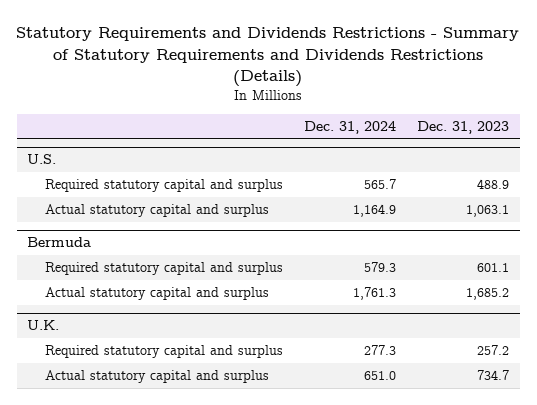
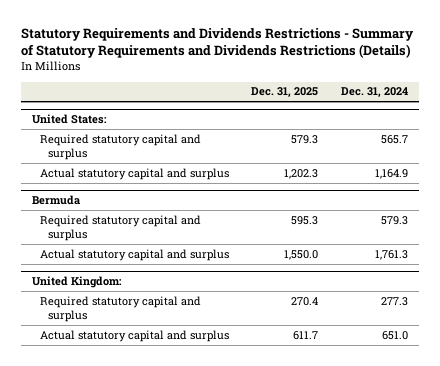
- | Dec. 31, 2024 | Dec. 31, 2023
+ | Dec. 31, 2025 | Dec. 31, 2024
- U.S.
+ United States:
- U.K.
+ United Kingdom:

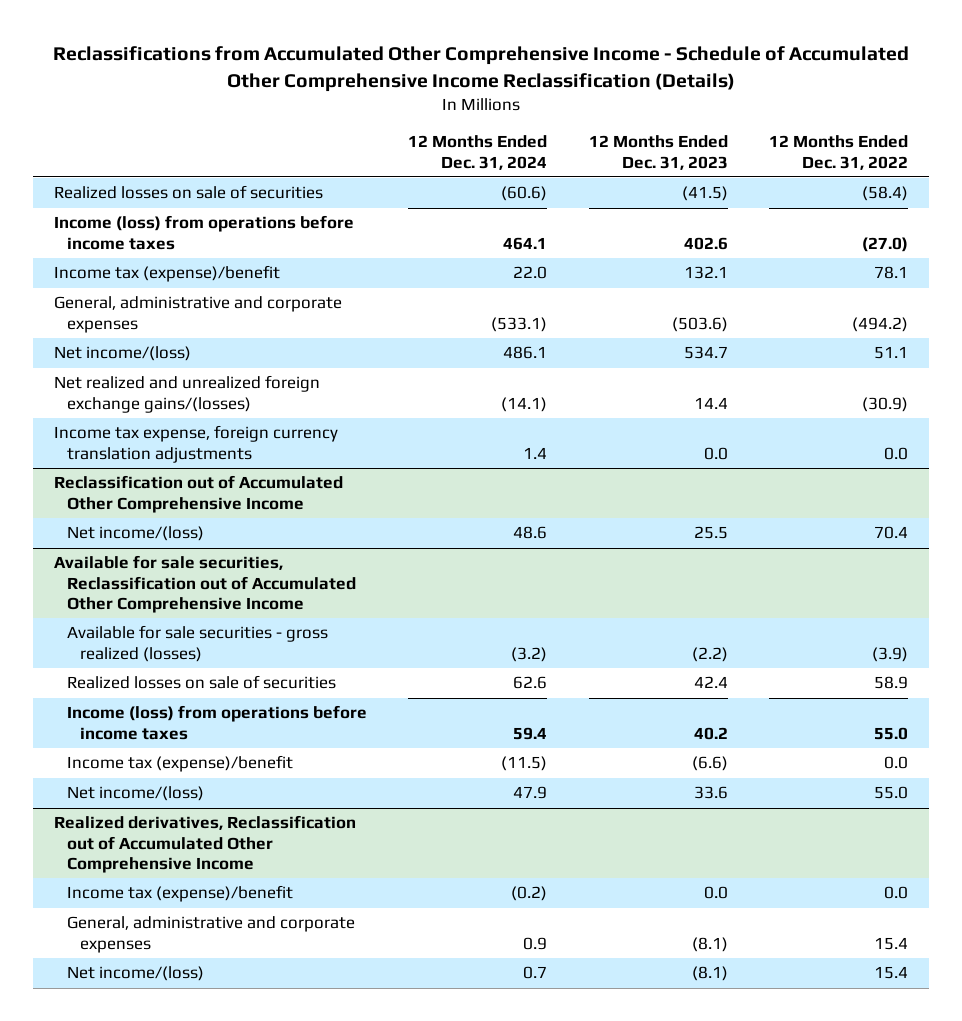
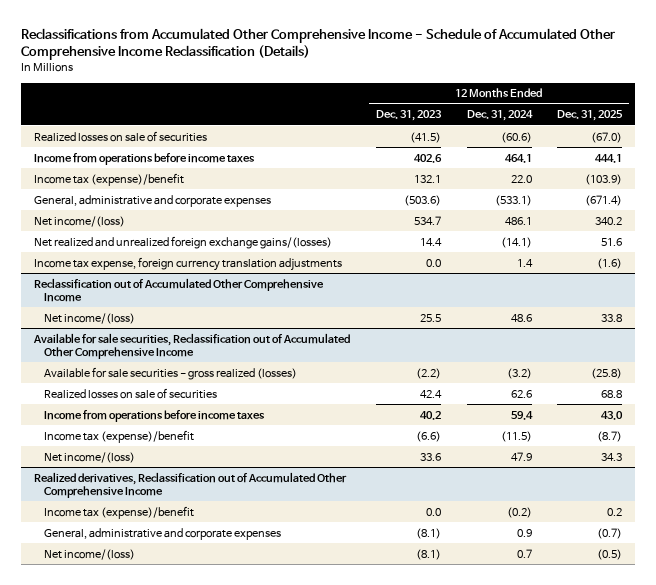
- | 12 Months Ended Dec. 31, 2024 | 12 Months Ended Dec. 31, 2023 | 12 Months Ended Dec. 31, 2022
+ | 12 Months Ended Dec. 31, 2023 | 12 Months Ended Dec. 31, 2024 | 12 Months Ended Dec. 31, 2025
- Income (loss) from operations before income taxes | 464.1 | 402.6 | (27.0)
+ Income from operations before income taxes | 402.6 | 464.1 | 444.1
@ Available for sale securities, Reclassification out of Accumulated Other Comprehensive Income
- Income (loss) from operations before income taxes | 59.4 | 40.2 | 55.0
+ Income from operations before income taxes | 40.2 | 59.4 | 43.0

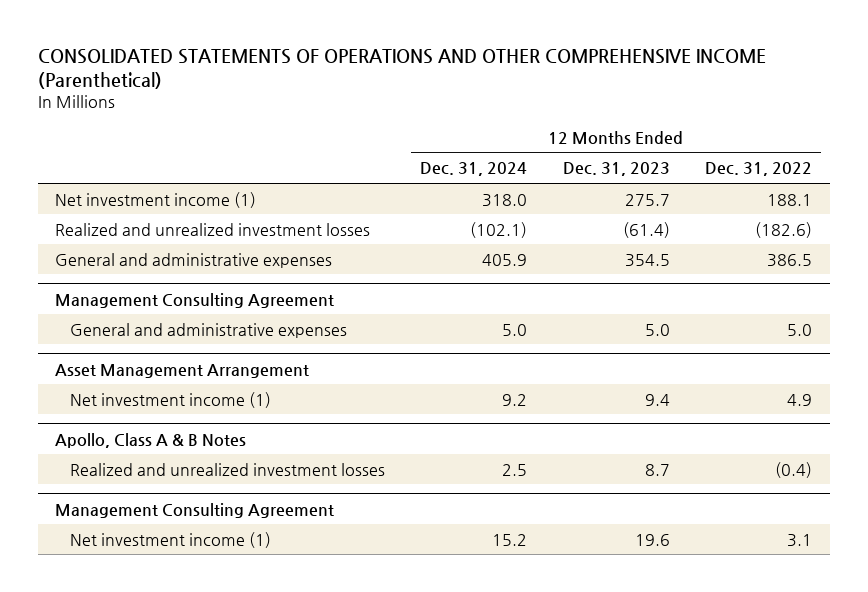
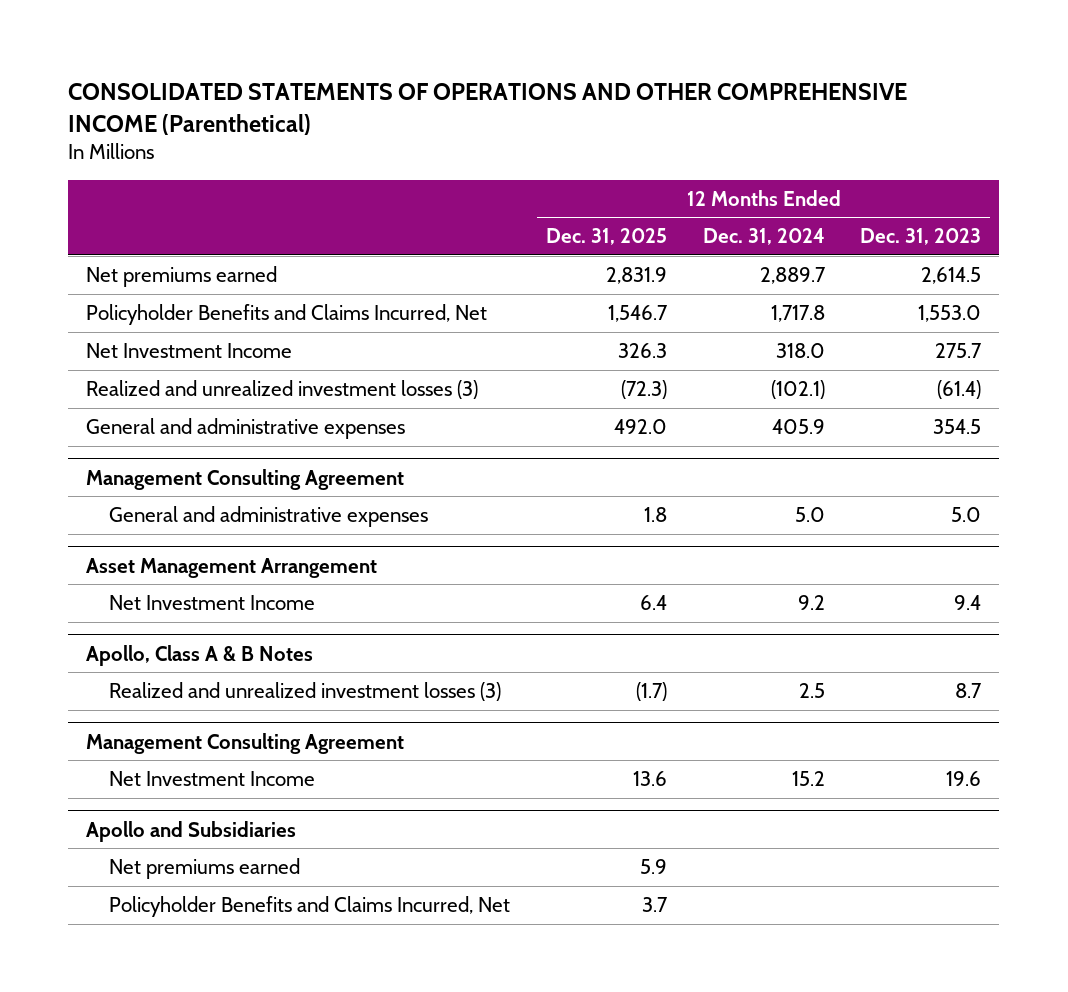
- | 12 Months Ended Dec. 31, 2024 | 12 Months Ended Dec. 31, 2023 | 12 Months Ended Dec. 31, 2022
+ | 12 Months Ended Dec. 31, 2025 | 12 Months Ended Dec. 31, 2024 | 12 Months Ended Dec. 31, 2023
- Net investment income (1) | 318.0 | 275.7 | 188.1
- Realized and unrealized investment losses | (102.1) | (61.4) | (182.6)
+ Net premiums earned | 2,831.9 | 2,889.7 | 2,614.5
+ Policyholder Benefits and Claims Incurred, Net | 1,546.7 | 1,717.8 | 1,553.0
+ Net Investment Income | 326.3 | 318.0 | 275.7
+ Realized and unrealized investment losses (3) | (72.3) | (102.1) | (61.4)
@ Asset Management Arrangement
- Net investment income (1) | 9.2 | 9.4 | 4.9
+ Net Investment Income | 6.4 | 9.2 | 9.4
@ Apollo, Class A & B Notes
- Realized and unrealized investment losses | 2.5 | 8.7 | (0.4)
+ Realized and unrealized investment losses (3) | (1.7) | 2.5 | 8.7
@ Management Consulting Agreement
- Net investment income (1) | 15.2 | 19.6 | 3.1
+ Net Investment Income | 13.6 | 15.2 | 19.6
+ Apollo and Subsidiaries
+ Net premiums earned | 5.9 | |
+ Policyholder Benefits and Claims Incurred, Net | 3.7 | |

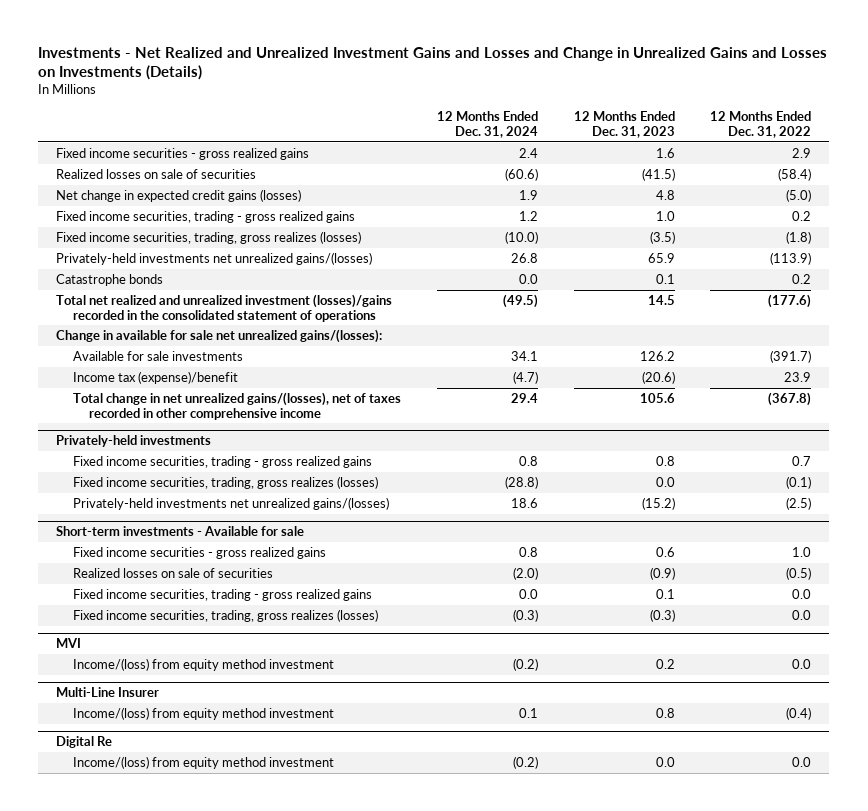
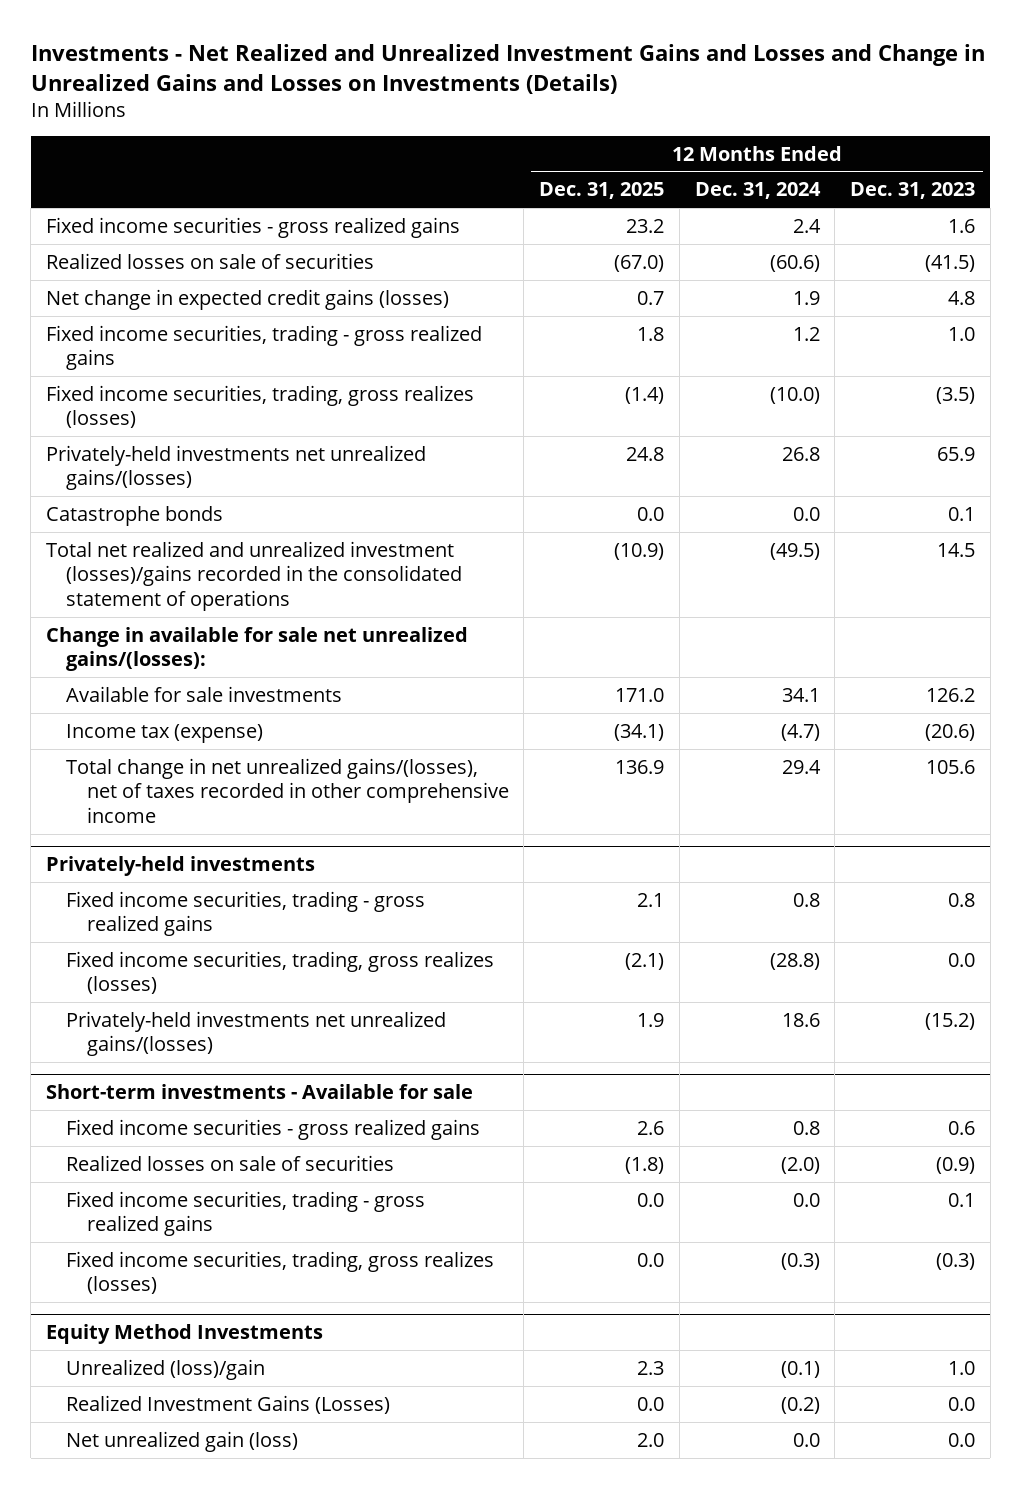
- | 12 Months Ended Dec. 31, 2024 | 12 Months Ended Dec. 31, 2023 | 12 Months Ended Dec. 31, 2022
+ | 12 Months Ended Dec. 31, 2025 | 12 Months Ended Dec. 31, 2024 | 12 Months Ended Dec. 31, 2023
- Income tax (expense)/benefit | (4.7) | (20.6) | 23.9
+ Income tax (expense) | (34.1) | (4.7) | (20.6)
- MVI
- Income/(loss) from equity method investment | (0.2) | 0.2 | 0.0
- Multi-Line Insurer
- Income/(loss) from equity method investment | 0.1 | 0.8 | (0.4)
- Digital Re
- Income/(loss) from equity method investment | (0.2) | 0.0 | 0.0
+ Equity Method Investments
+ Unrealized (loss)/gain | 2.3 | (0.1) | 1.0
+ Realized Investment Gains (Losses) | 0.0 | (0.2) | 0.0
+ Net unrealized gain (loss) | 2.0 | 0.0 | 0.0

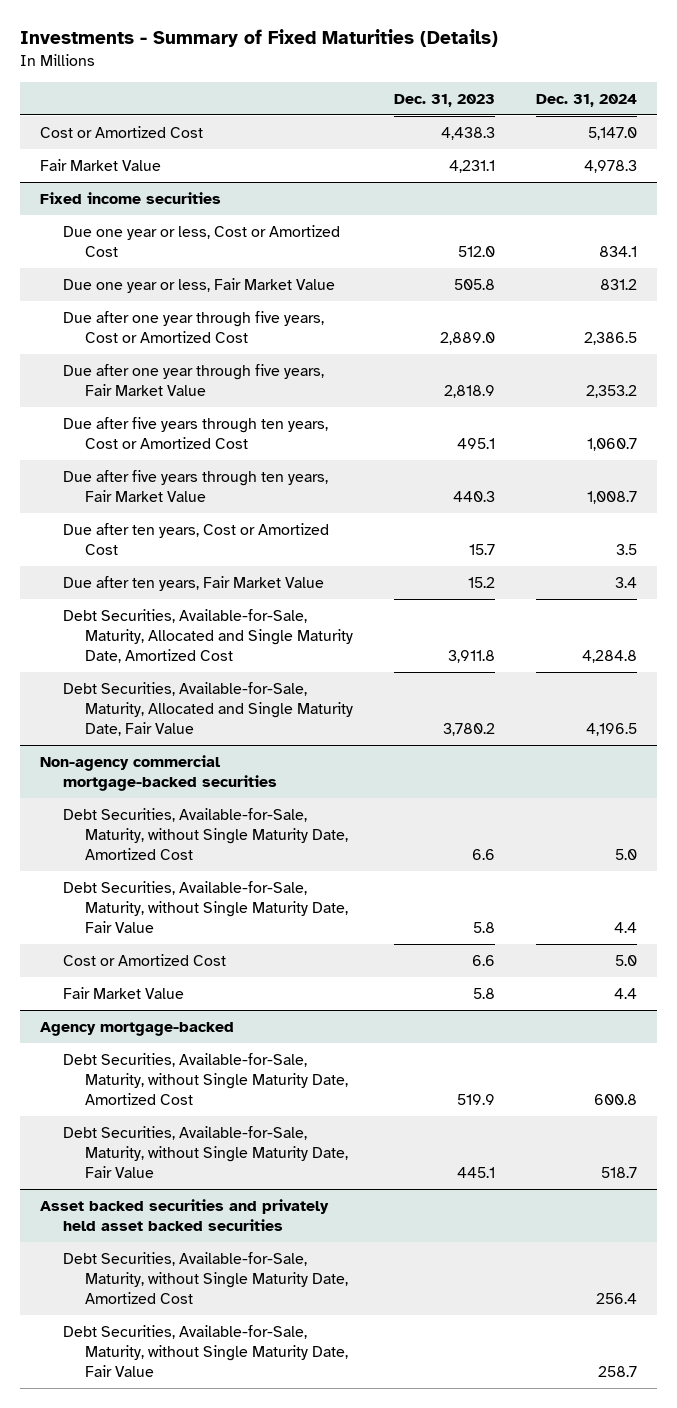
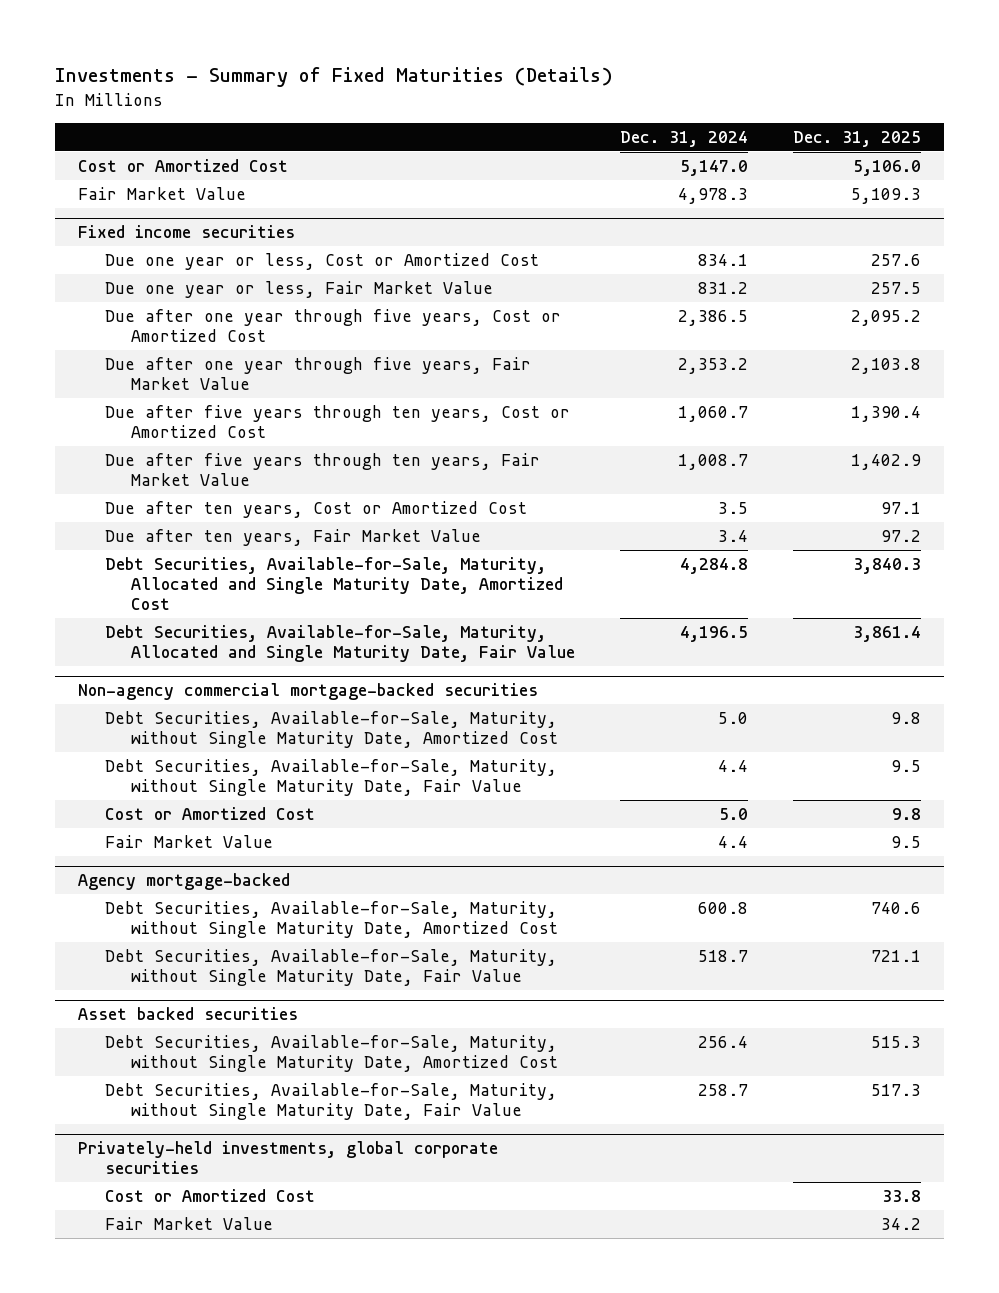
- | Dec. 31, 2023 | Dec. 31, 2024
+ | Dec. 31, 2024 | Dec. 31, 2025
- Asset backed securities and privately held asset backed securities
+ Asset backed securities
+ Privately-held investments, global corporate securities
+ Cost or Amortized Cost | | 33.8
+ Fair Market Value | | 34.2

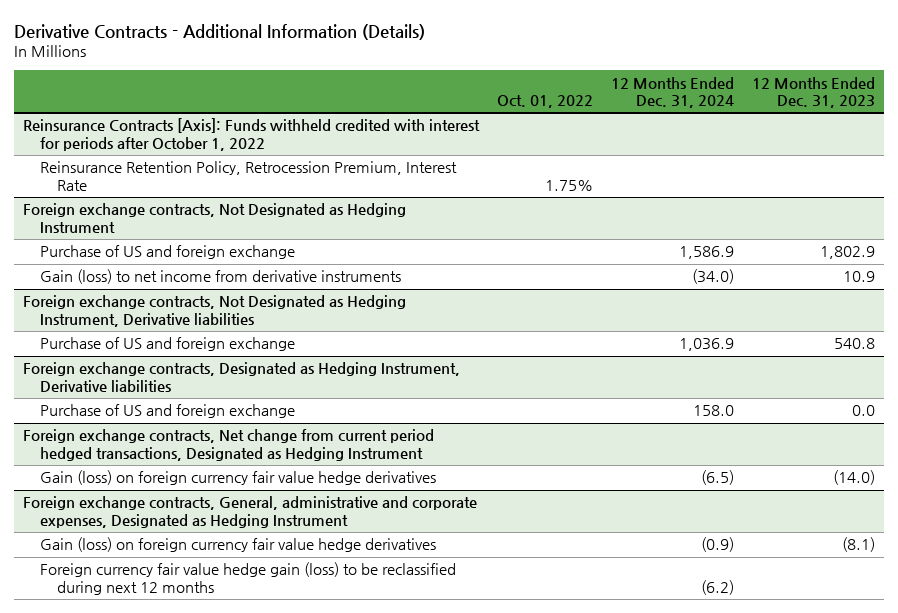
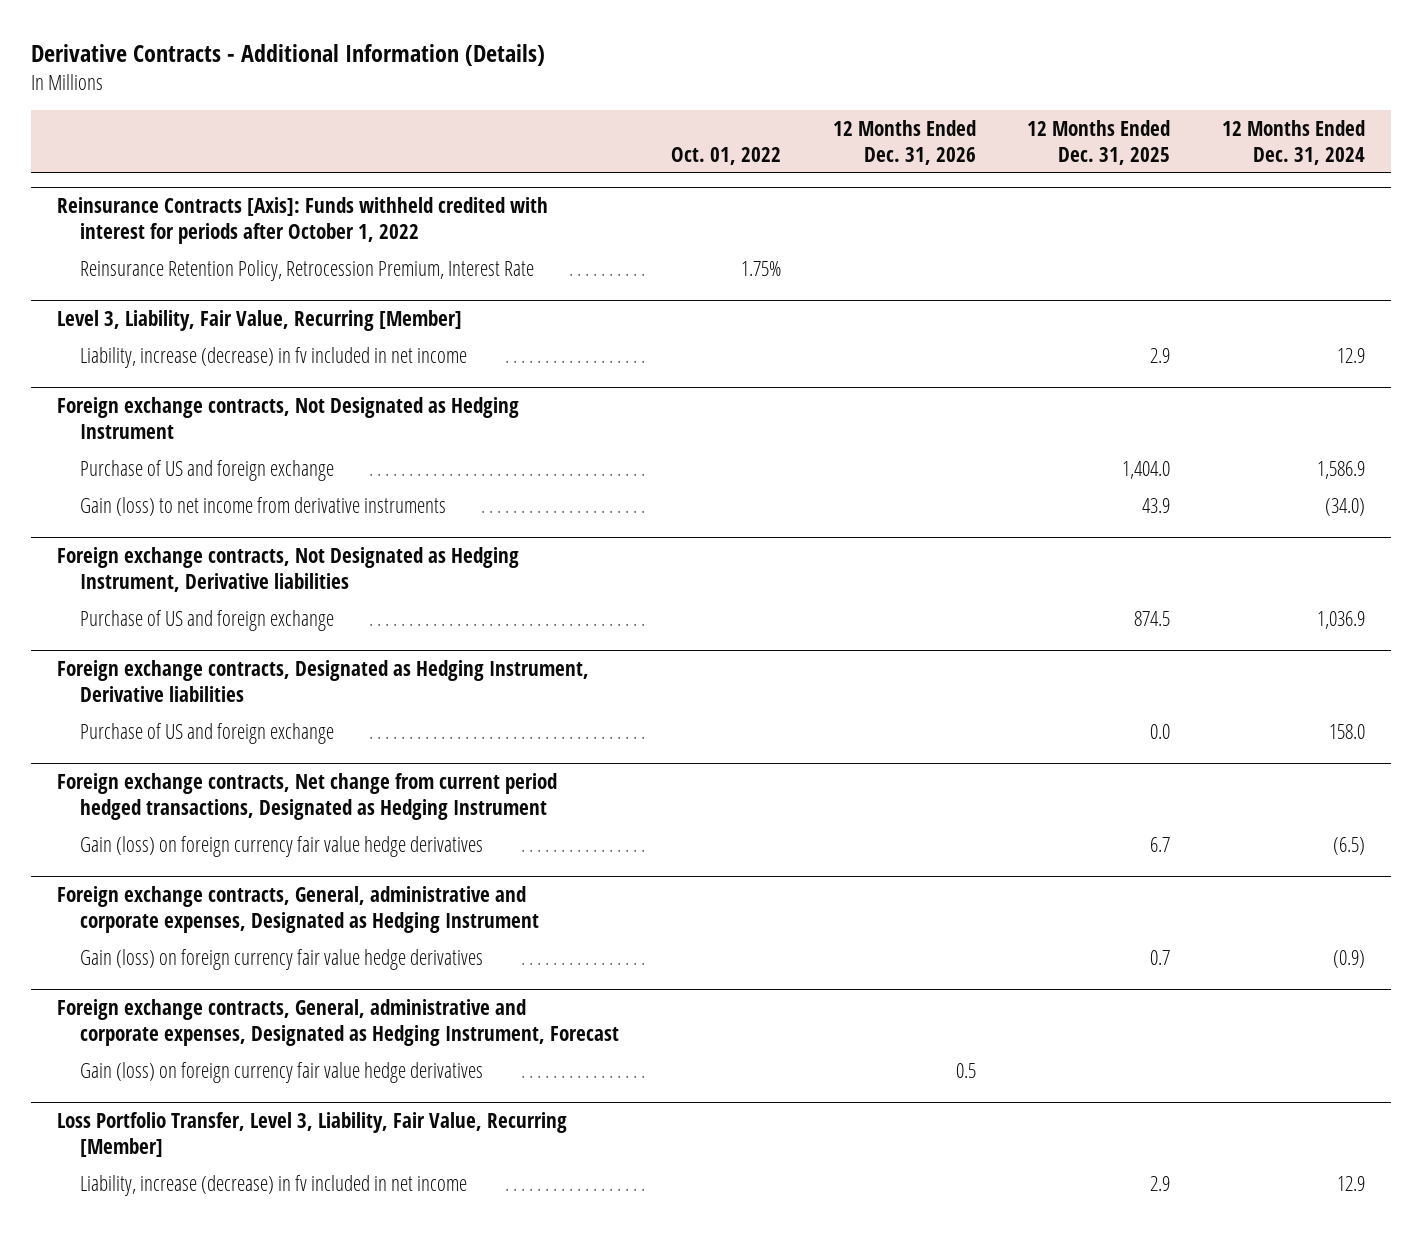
- | Oct. 01, 2022 | 12 Months Ended Dec. 31, 2024 | 12 Months Ended Dec. 31, 2023
+ | Oct. 01, 2022 | 12 Months Ended Dec. 31, 2026 | 12 Months Ended Dec. 31, 2025 | 12 Months Ended Dec. 31, 2024
+ Level 3, Liability, Fair Value, Recurring [Member]
+ Liability, increase (decrease) in fv included in net income | | | 2.9 | 12.9
@ Foreign exchange contracts, General, administrative and corporate expenses, Designated as Hedging Instrument
- Foreign currency fair value hedge gain (loss) to be reclassified during next 12 months | | (6.2) |
+ Foreign exchange contracts, General, administrative and corporate expenses, Designated as Hedging Instrument, Forecast
+ Gain (loss) on foreign currency fair value hedge derivatives | | 0.5 | |
+ Loss Portfolio Transfer, Level 3, Liability, Fair Value, Recurring [Member]
+ Liability, increase (decrease) in fv included in net income | | | 2.9 | 12.9

